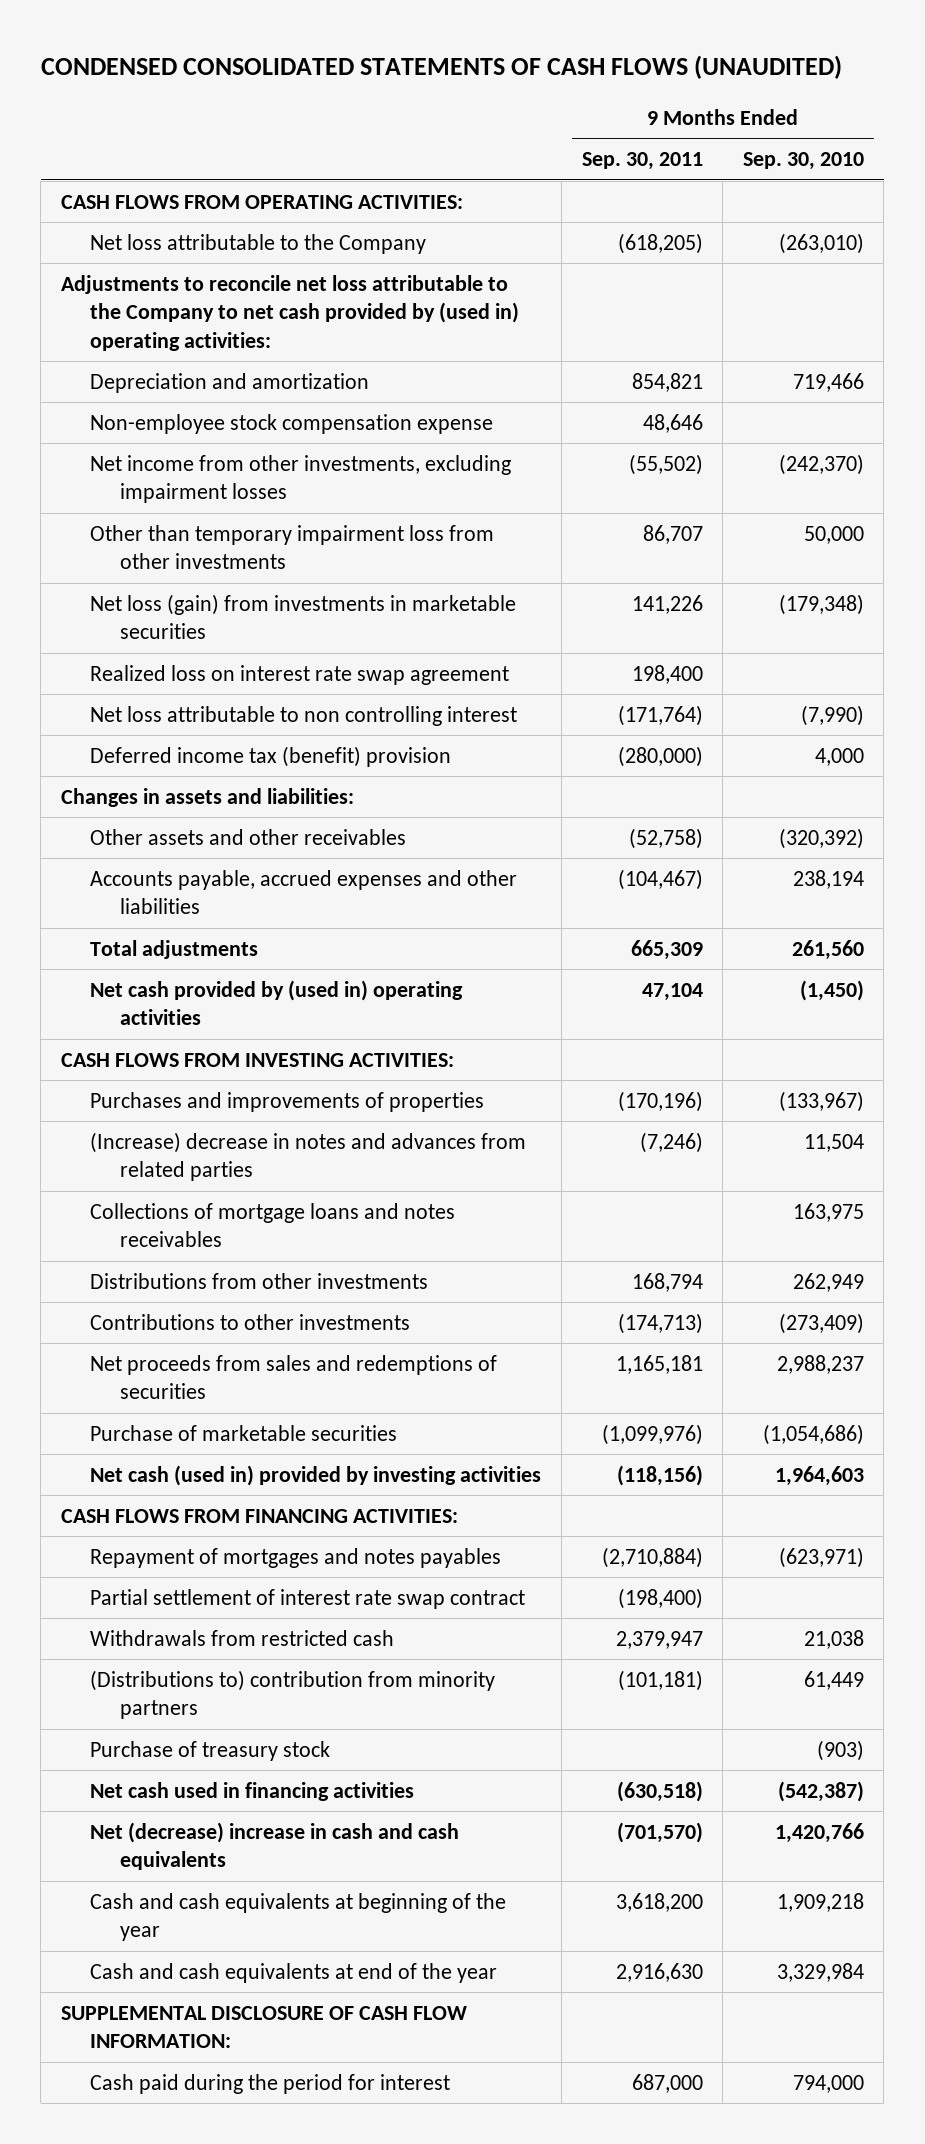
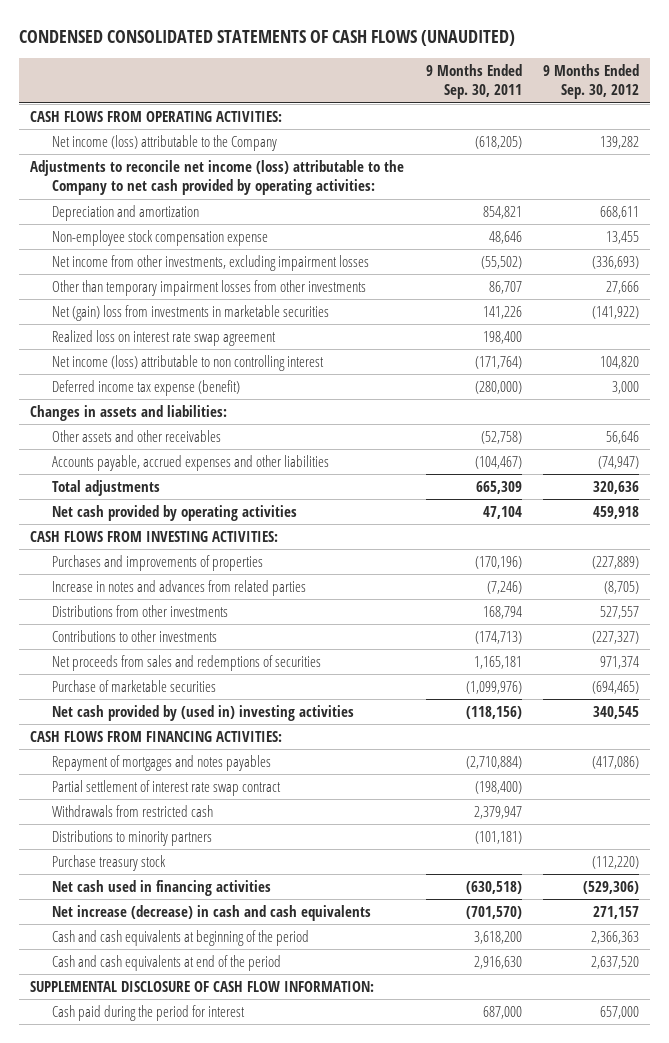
- | 9 Months Ended Sep. 30, 2011 | 9 Months Ended Sep. 30, 2010
+ | 9 Months Ended Sep. 30, 2011 | 9 Months Ended Sep. 30, 2012
- Net loss attributable to the Company | (618,205) | (263,010)
- Adjustments to reconcile net loss attributable to the Company to net cash provided by (used in) operating activities:
+ Net income (loss) attributable to the Company | (618,205) | 139,282
+ Adjustments to reconcile net income (loss) attributable to the Company to net cash provided by operating activities:
- Other than temporary impairment loss from other investments | 86,707 | 50,000
- Net loss (gain) from investments in marketable securities | 141,226 | (179,348)
+ Other than temporary impairment losses from other investments | 86,707 | 27,666
+ Net (gain) loss from investments in marketable securities | 141,226 | (141,922)
- Net loss attributable to non controlling interest | (171,764) | (7,990)
- Deferred income tax (benefit) provision | (280,000) | 4,000
+ Net income (loss) attributable to non controlling interest | (171,764) | 104,820
+ Deferred income tax expense (benefit) | (280,000) | 3,000
- Net cash provided by (used in) operating activities | 47,104 | (1,450)
+ Net cash provided by operating activities | 47,104 | 459,918
- (Increase) decrease in notes and advances from related parties | (7,246) | 11,504
- Collections of mortgage loans and notes receivables | | 163,975
+ Increase in notes and advances from related parties | (7,246) | (8,705)
- Net cash (used in) provided by investing activities | (118,156) | 1,964,603
+ Net cash provided by (used in) investing activities | (118,156) | 340,545
- (Distributions to) contribution from minority partners | (101,181) | 61,449
- Purchase of treasury stock | | (903)
+ Distributions to minority partners | (101,181) |
+ Purchase treasury stock | | (112,220)
- Net (decrease) increase in cash and cash equivalents | (701,570) | 1,420,766
- Cash and cash equivalents at beginning of the year | 3,618,200 | 1,909,218
- Cash and cash equivalents at end of the year | 2,916,630 | 3,329,984
+ Net increase (decrease) in cash and cash equivalents | (701,570) | 271,157
+ Cash and cash equivalents at beginning of the period | 3,618,200 | 2,366,363
+ Cash and cash equivalents at end of the period | 2,916,630 | 2,637,520

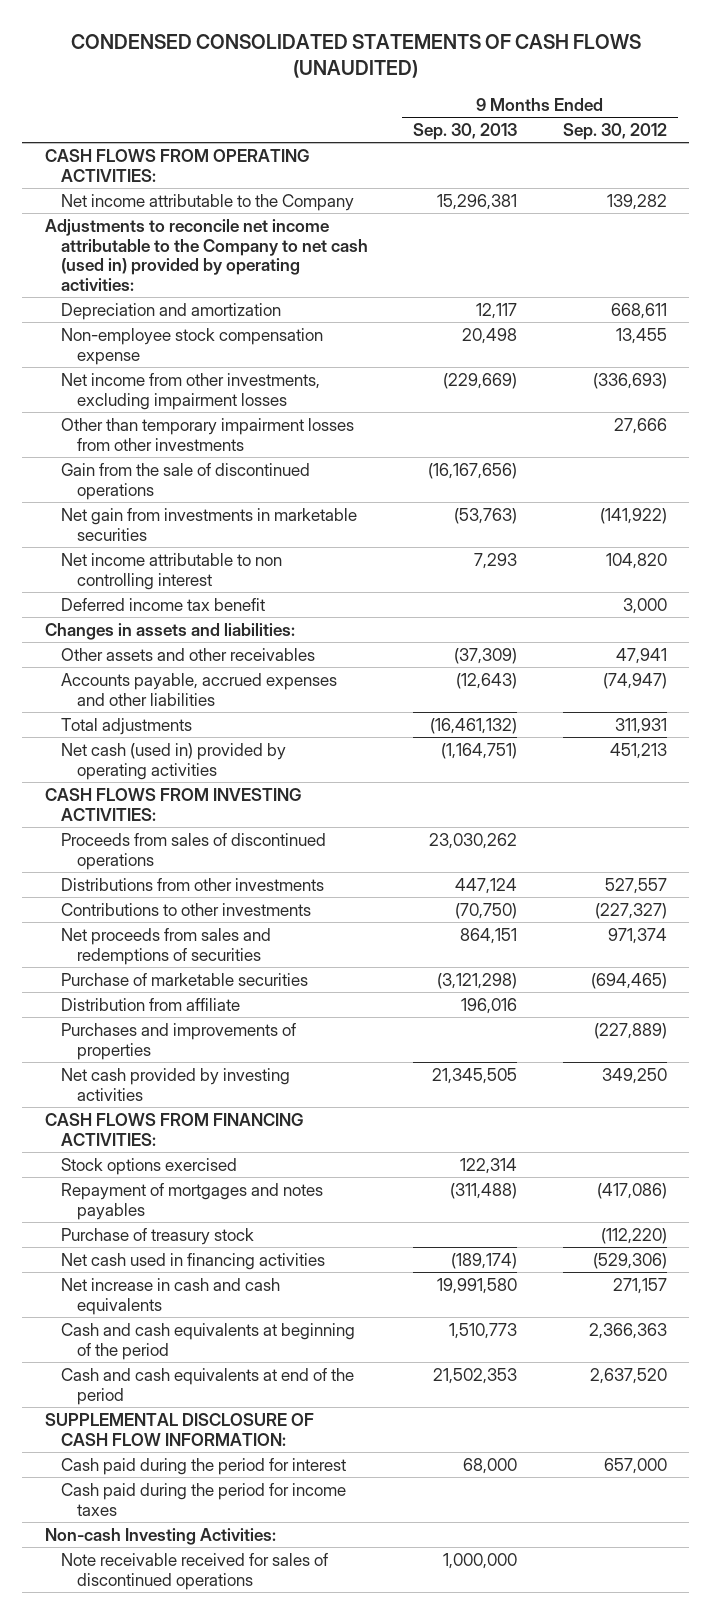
- | 9 Months Ended Sep. 30, 2011 | 9 Months Ended Sep. 30, 2012
+ | 9 Months Ended Sep. 30, 2013 | 9 Months Ended Sep. 30, 2012
- Net income (loss) attributable to the Company | (618,205) | 139,282
- Adjustments to reconcile net income (loss) attributable to the Company to net cash provided by operating activities:
+ Net income attributable to the Company | 15,296,381 | 139,282
+ Adjustments to reconcile net income attributable to the Company to net cash (used in) provided by operating activities:
- Net (gain) loss from investments in marketable securities | 141,226 | (141,922)
- Realized loss on interest rate swap agreement | 198,400 |
- Net income (loss) attributable to non controlling interest | (171,764) | 104,820
- Deferred income tax expense (benefit) | (280,000) | 3,000
+ Gain from the sale of discontinued operations | (16,167,656) |
+ Net gain from investments in marketable securities | (53,763) | (141,922)
+ Net income attributable to non controlling interest | 7,293 | 104,820
+ Deferred income tax benefit | | 3,000
- Other assets and other receivables | (52,758) | 56,646
+ Other assets and other receivables | (37,309) | 47,941
- Total adjustments | 665,309 | 320,636
- Net cash provided by operating activities | 47,104 | 459,918
+ Total adjustments | (16,461,132) | 311,931
+ Net cash (used in) provided by operating activities | (1,164,751) | 451,213
- Increase in notes and advances from related parties | (7,246) | (8,705)
+ Proceeds from sales of discontinued operations | 23,030,262 |
- Net cash provided by (used in) investing activities | (118,156) | 340,545
+ Distribution from affiliate | 196,016 |
moved down: Purchases and improvements of properties | | (227,889)
+ Net cash provided by investing activities | 21,345,505 | 349,250
+ Stock options exercised | 122,314 |
- Partial settlement of interest rate swap contract | (198,400) |
- Withdrawals from restricted cash | 2,379,947 |
- Distributions to minority partners | (101,181) |
- Purchase treasury stock | | (112,220)
+ Purchase of treasury stock | | (112,220)
- Net increase (decrease) in cash and cash equivalents | (701,570) | 271,157
+ Net increase in cash and cash equivalents | 19,991,580 | 271,157
+ Cash paid during the period for income taxes
+ Non-cash Investing Activities:
+ Note receivable received for sales of discontinued operations | 1,000,000 |

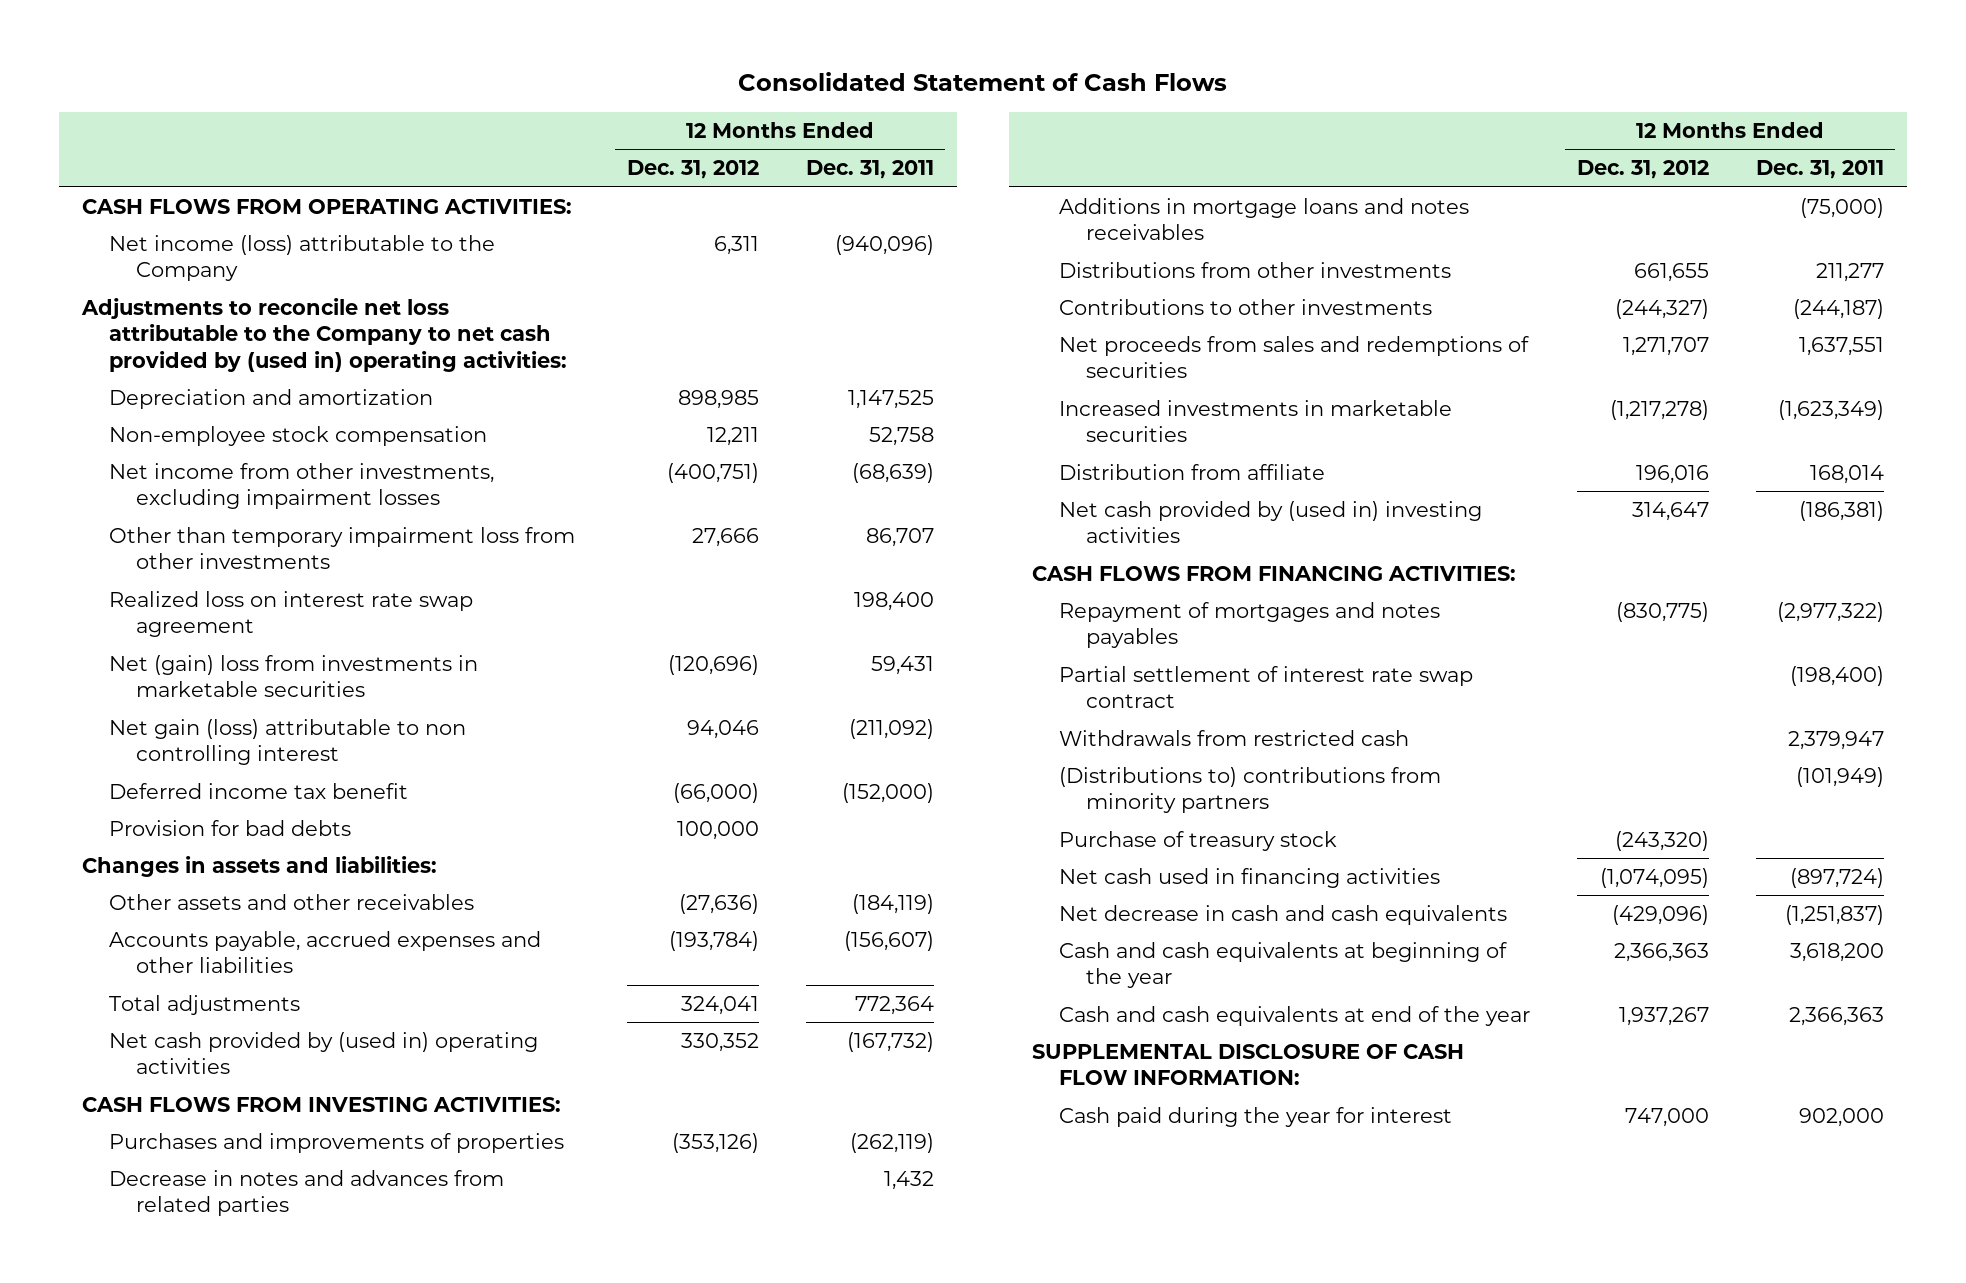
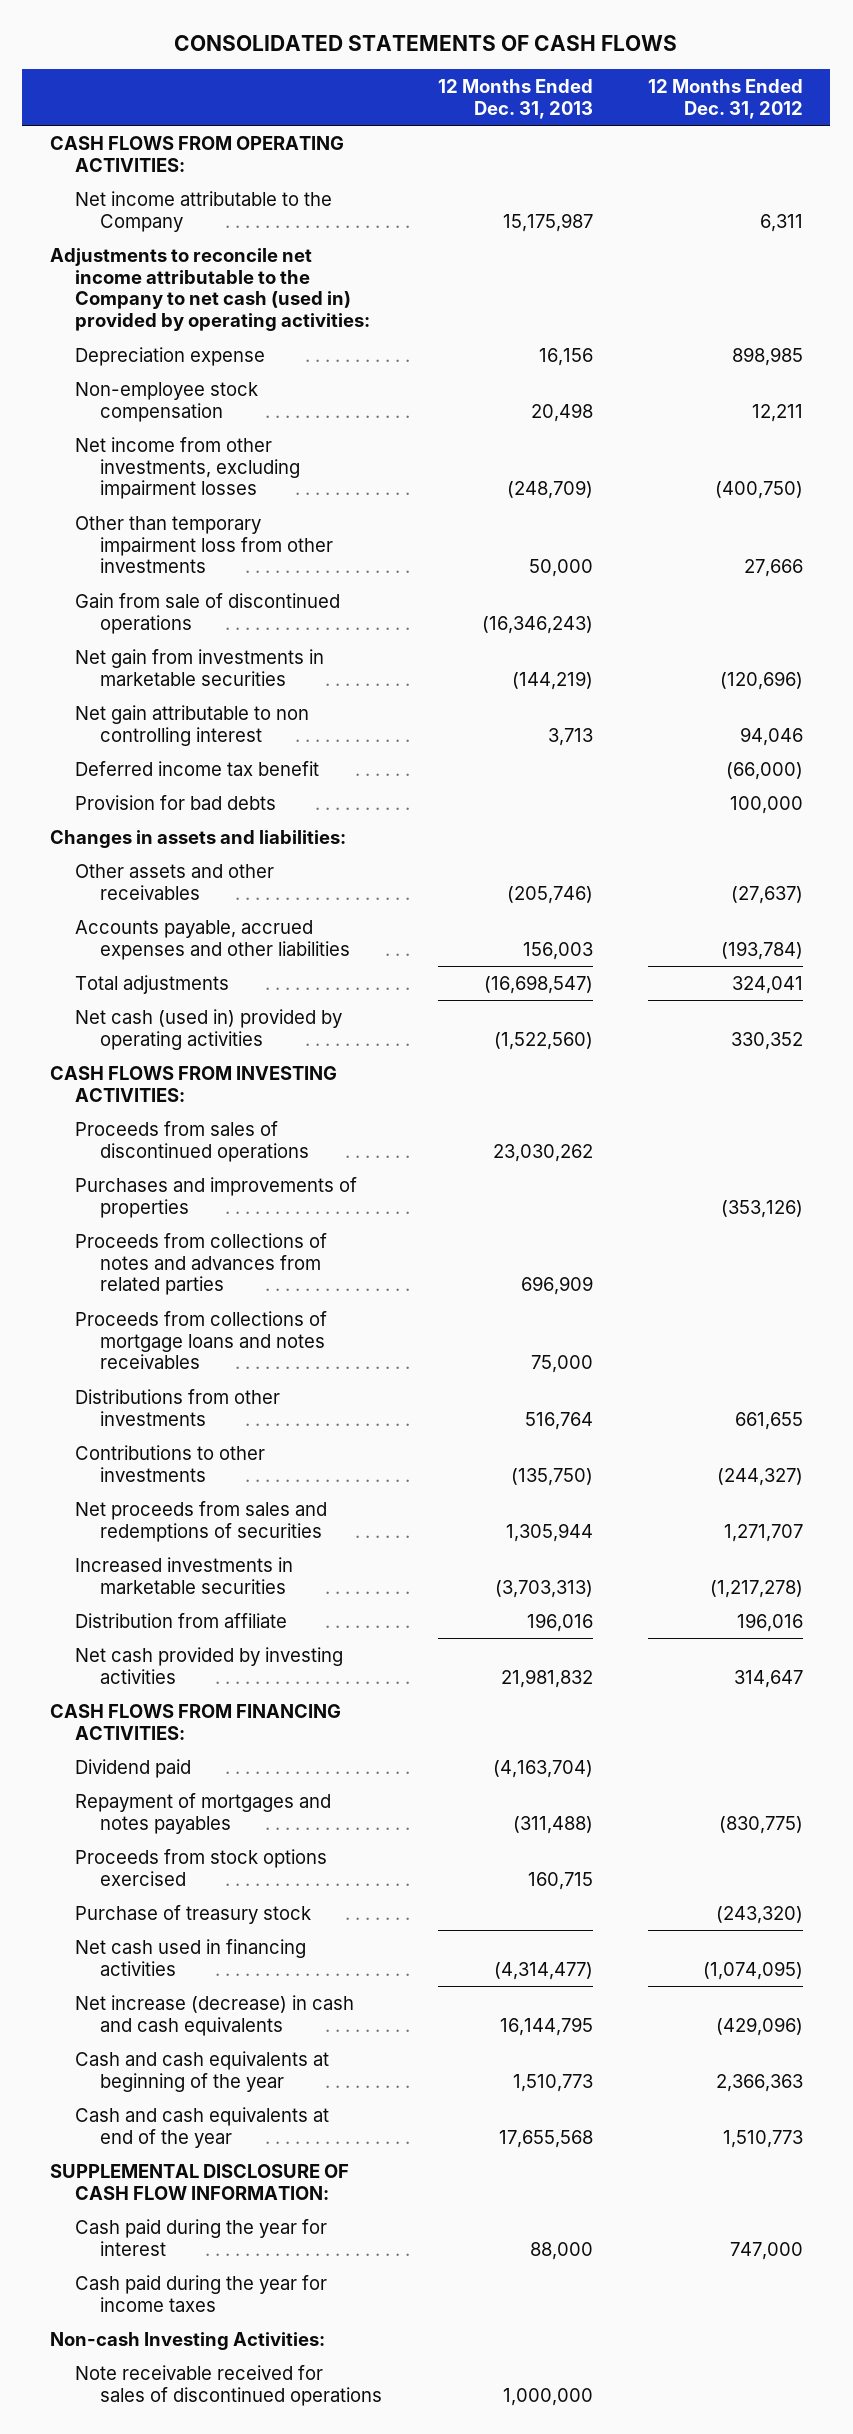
- Consolidated Statement of Cash Flows
+ CONSOLIDATED STATEMENTS OF CASH FLOWS
- | 12 Months Ended Dec. 31, 2012 | 12 Months Ended Dec. 31, 2011
+ | 12 Months Ended Dec. 31, 2013 | 12 Months Ended Dec. 31, 2012
- Net income (loss) attributable to the Company | 6,311 | (940,096)
- Adjustments to reconcile net loss attributable to the Company to net cash provided by (used in) operating activities:
- Depreciation and amortization | 898,985 | 1,147,525
+ Net income attributable to the Company | 15,175,987 | 6,311
+ Adjustments to reconcile net income attributable to the Company to net cash (used in) provided by operating activities:
+ Depreciation expense | 16,156 | 898,985
- Net income from other investments, excluding impairment losses | (400,751) | (68,639)
+ Net income from other investments, excluding impairment losses | (248,709) | (400,750)
- Realized loss on interest rate swap agreement | | 198,400
- Net (gain) loss from investments in marketable securities | (120,696) | 59,431
- Net gain (loss) attributable to non controlling interest | 94,046 | (211,092)
+ Gain from sale of discontinued operations | (16,346,243) |
+ Net gain from investments in marketable securities | (144,219) | (120,696)
+ Net gain attributable to non controlling interest | 3,713 | 94,046
- Other assets and other receivables | (27,636) | (184,119)
+ Other assets and other receivables | (205,746) | (27,637)
- Net cash provided by (used in) operating activities | 330,352 | (167,732)
+ Net cash (used in) provided by operating activities | (1,522,560) | 330,352
+ Proceeds from sales of discontinued operations | 23,030,262 |
- Decrease in notes and advances from related parties | | 1,432
- Additions in mortgage loans and notes receivables | | (75,000)
+ Proceeds from collections of notes and advances from related parties | 696,909 |
+ Proceeds from collections of mortgage loans and notes receivables | 75,000 |
- Net cash provided by (used in) investing activities | 314,647 | (186,381)
+ Net cash provided by investing activities | 21,981,832 | 314,647
+ Dividend paid | (4,163,704) |
- Partial settlement of interest rate swap contract | | (198,400)
- Withdrawals from restricted cash | | 2,379,947
- (Distributions to) contributions from minority partners | | (101,949)
+ Proceeds from stock options exercised | 160,715 |
- Net decrease in cash and cash equivalents | (429,096) | (1,251,837)
+ Net increase (decrease) in cash and cash equivalents | 16,144,795 | (429,096)
- Cash and cash equivalents at end of the year | 1,937,267 | 2,366,363
+ Cash and cash equivalents at end of the year | 17,655,568 | 1,510,773
+ Cash paid during the year for income taxes
+ Non-cash Investing Activities:
+ Note receivable received for sales of discontinued operations | 1,000,000 |

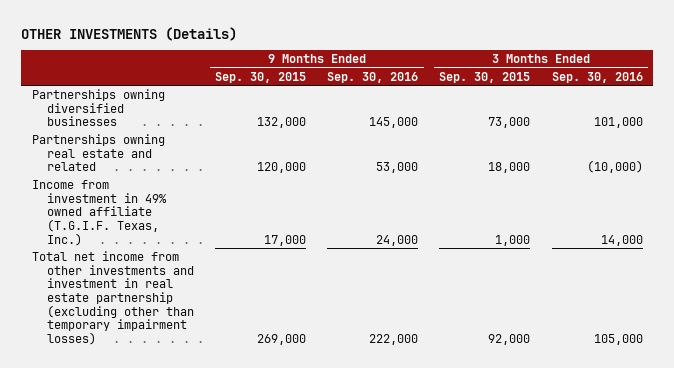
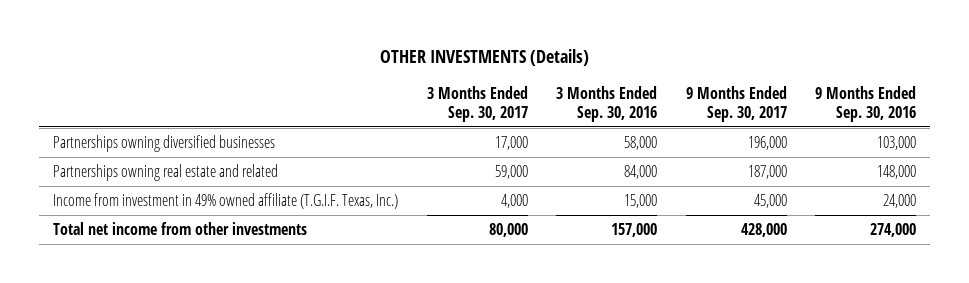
- | 9 Months Ended Sep. 30, 2015 | 9 Months Ended Sep. 30, 2016 | 3 Months Ended Sep. 30, 2015 | 3 Months Ended Sep. 30, 2016
+ | 3 Months Ended Sep. 30, 2017 | 3 Months Ended Sep. 30, 2016 | 9 Months Ended Sep. 30, 2017 | 9 Months Ended Sep. 30, 2016
- Partnerships owning diversified businesses | 132,000 | 145,000 | 73,000 | 101,000
- Partnerships owning real estate and related | 120,000 | 53,000 | 18,000 | (10,000)
- Income from investment in 49% owned affiliate (T.G.I.F. Texas, Inc.) | 17,000 | 24,000 | 1,000 | 14,000
- Total net income from other investments and investment in real estate partnership (excluding other than temporary impairment losses) | 269,000 | 222,000 | 92,000 | 105,000
+ Partnerships owning diversified businesses | 17,000 | 58,000 | 196,000 | 103,000
+ Partnerships owning real estate and related | 59,000 | 84,000 | 187,000 | 148,000
+ Income from investment in 49% owned affiliate (T.G.I.F. Texas, Inc.) | 4,000 | 15,000 | 45,000 | 24,000
+ Total net income from other investments | 80,000 | 157,000 | 428,000 | 274,000

